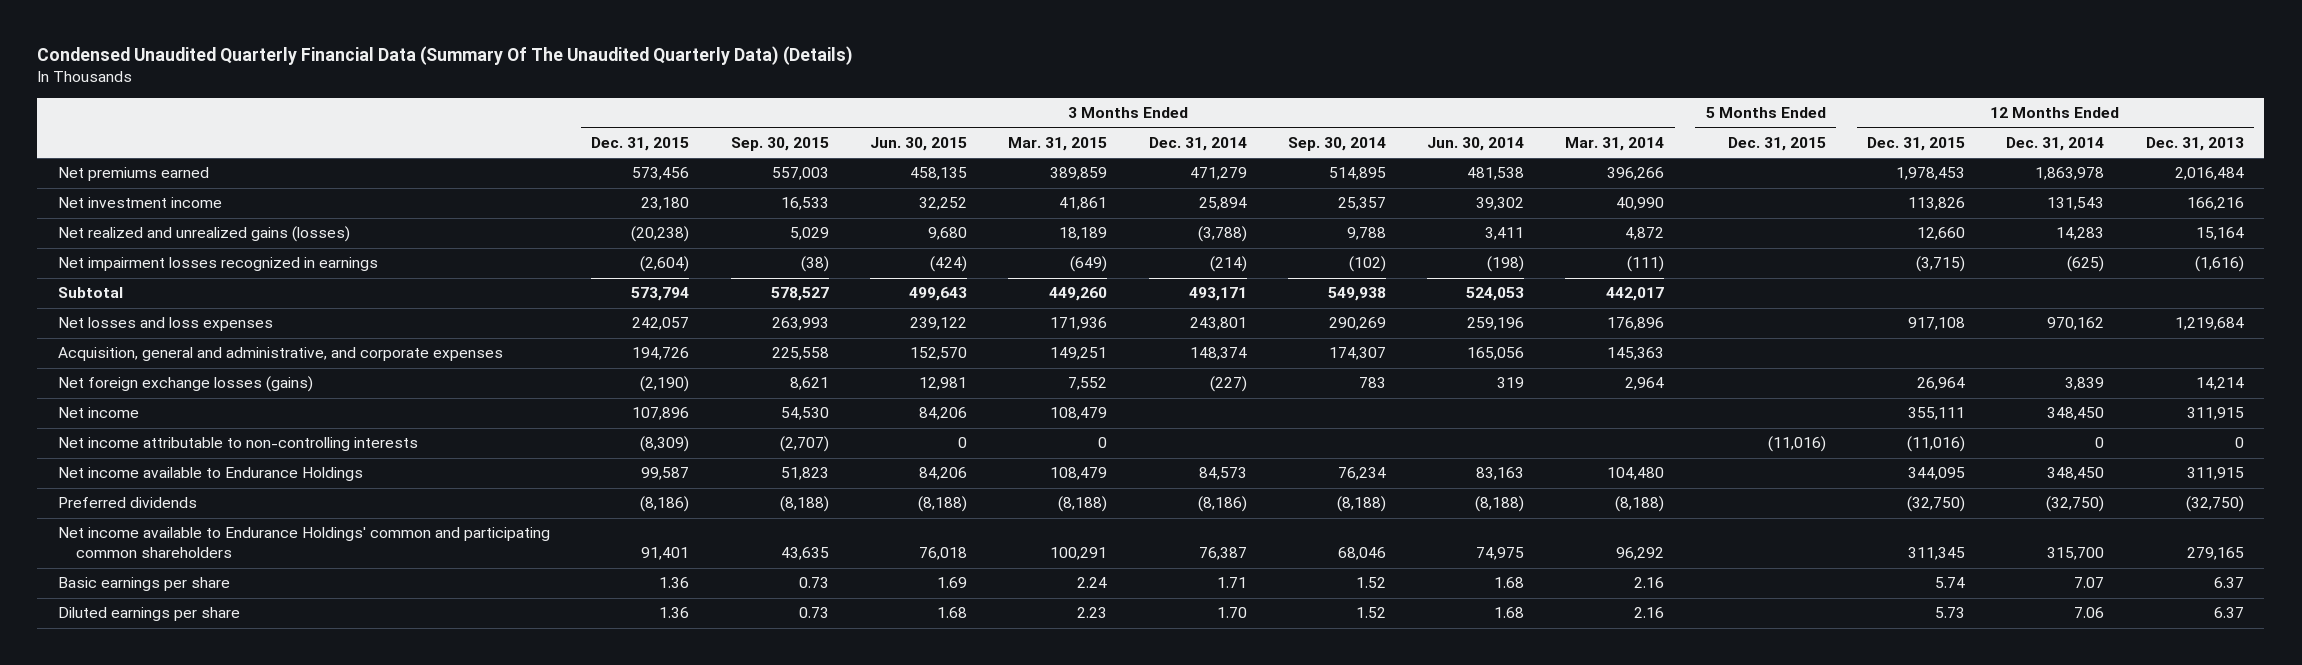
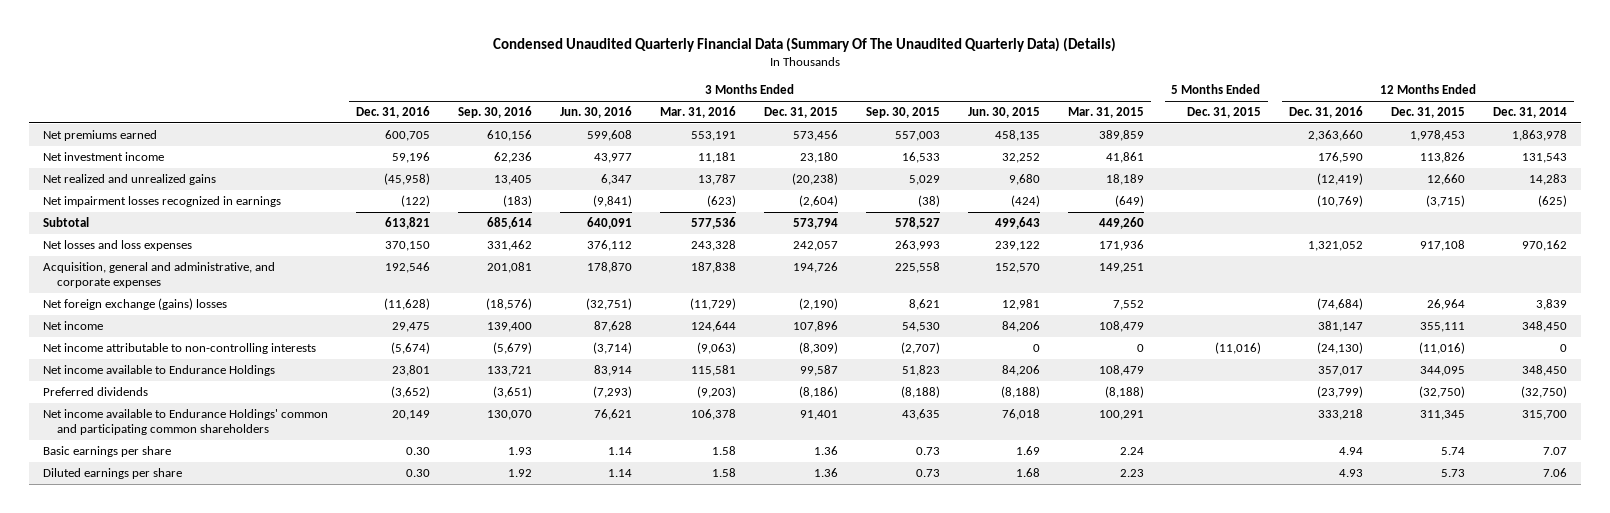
- | 3 Months Ended Dec. 31, 2015 | 3 Months Ended Sep. 30, 2015 | 3 Months Ended Jun. 30, 2015 | 3 Months Ended Mar. 31, 2015 | 3 Months Ended Dec. 31, 2014 | 3 Months Ended Sep. 30, 2014 | 3 Months Ended Jun. 30, 2014 | 3 Months Ended Mar. 31, 2014 | 5 Months Ended Dec. 31, 2015 | 12 Months Ended Dec. 31, 2015 | 12 Months Ended Dec. 31, 2014 | 12 Months Ended Dec. 31, 2013
+ | 3 Months Ended Dec. 31, 2016 | 3 Months Ended Sep. 30, 2016 | 3 Months Ended Jun. 30, 2016 | 3 Months Ended Mar. 31, 2016 | 3 Months Ended Dec. 31, 2015 | 3 Months Ended Sep. 30, 2015 | 3 Months Ended Jun. 30, 2015 | 3 Months Ended Mar. 31, 2015 | 5 Months Ended Dec. 31, 2015 | 12 Months Ended Dec. 31, 2016 | 12 Months Ended Dec. 31, 2015 | 12 Months Ended Dec. 31, 2014
- Net realized and unrealized gains (losses) | (20,238) | 5,029 | 9,680 | 18,189 | (3,788) | 9,788 | 3,411 | 4,872 | | 12,660 | 14,283 | 15,164
+ Net realized and unrealized gains | (45,958) | 13,405 | 6,347 | 13,787 | (20,238) | 5,029 | 9,680 | 18,189 | | (12,419) | 12,660 | 14,283
- Net foreign exchange losses (gains) | (2,190) | 8,621 | 12,981 | 7,552 | (227) | 783 | 319 | 2,964 | | 26,964 | 3,839 | 14,214
+ Net foreign exchange (gains) losses | (11,628) | (18,576) | (32,751) | (11,729) | (2,190) | 8,621 | 12,981 | 7,552 | | (74,684) | 26,964 | 3,839

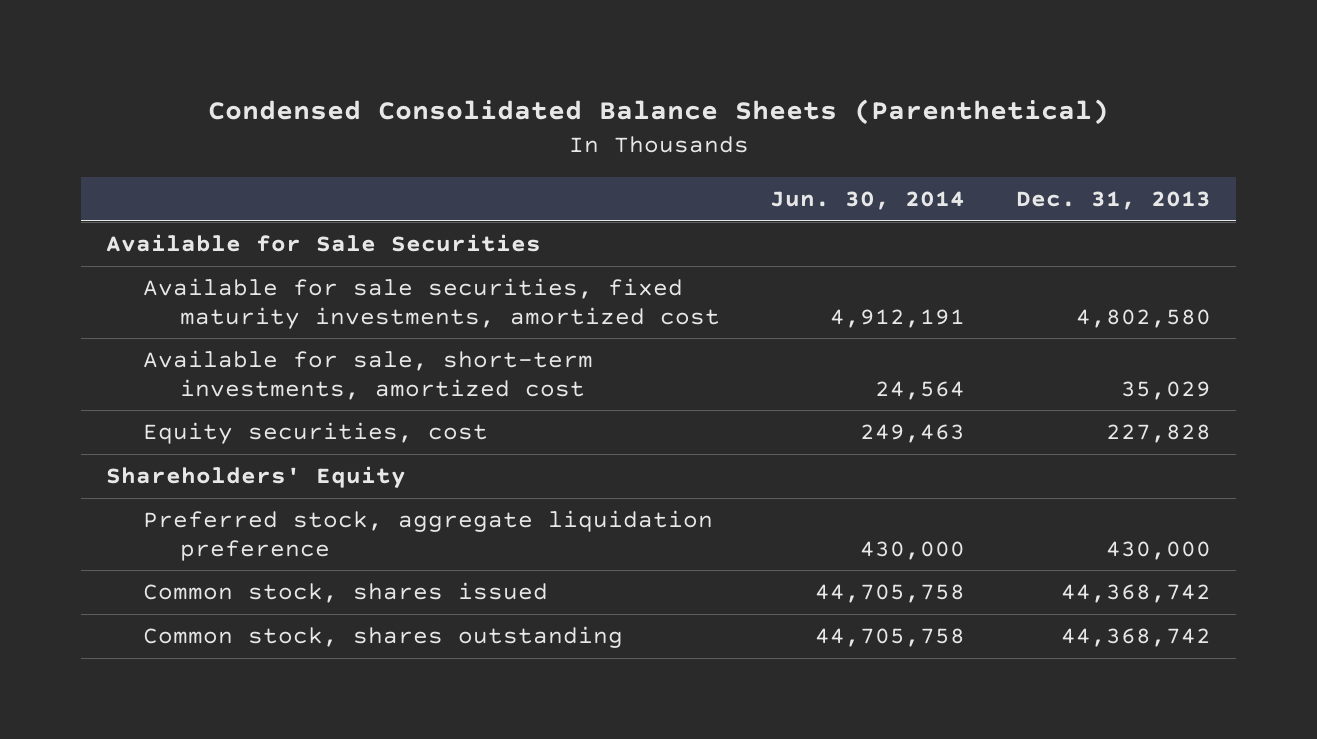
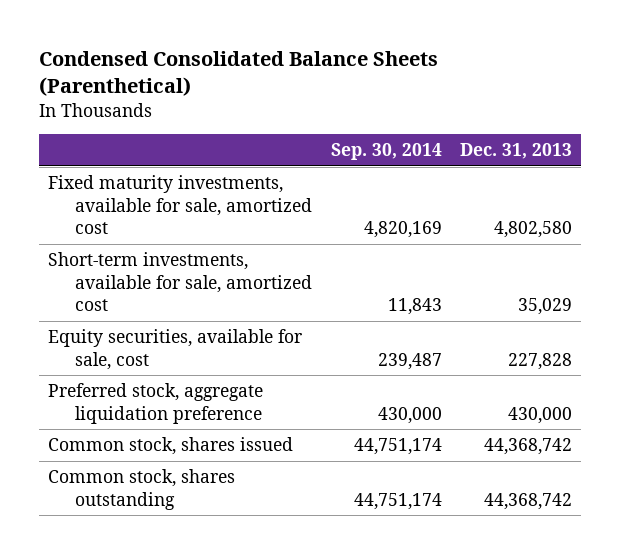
- | Jun. 30, 2014 | Dec. 31, 2013
+ | Sep. 30, 2014 | Dec. 31, 2013
- Available for Sale Securities
- Available for sale securities, fixed maturity investments, amortized cost | 4,912,191 | 4,802,580
- Available for sale, short-term investments, amortized cost | 24,564 | 35,029
- Equity securities, cost | 249,463 | 227,828
- Shareholders' Equity
+ Fixed maturity investments, available for sale, amortized cost | 4,820,169 | 4,802,580
+ Short-term investments, available for sale, amortized cost | 11,843 | 35,029
+ Equity securities, available for sale, cost | 239,487 | 227,828

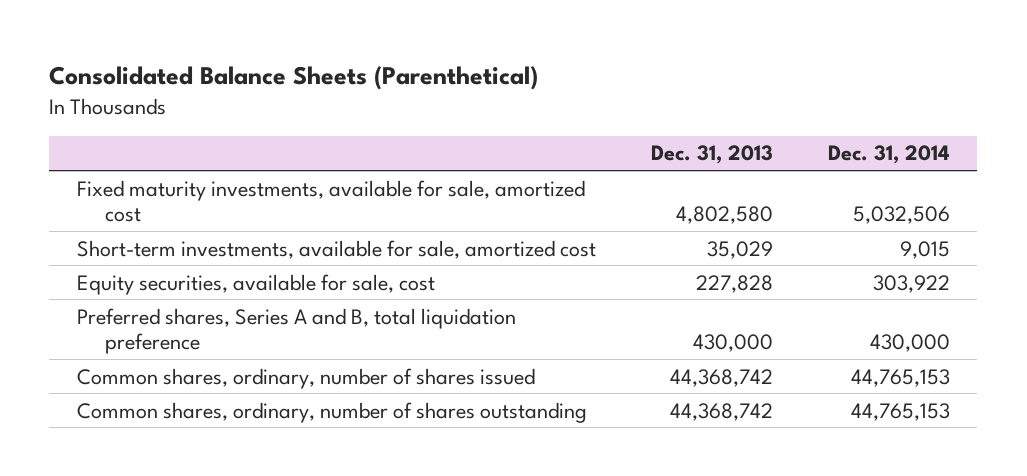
- Condensed Consolidated Balance Sheets (Parenthetical)
+ Consolidated Balance Sheets (Parenthetical)
- | Sep. 30, 2014 | Dec. 31, 2013
+ | Dec. 31, 2013 | Dec. 31, 2014
- Preferred stock, aggregate liquidation preference | 430,000 | 430,000
- Common stock, shares issued | 44,751,174 | 44,368,742
- Common stock, shares outstanding | 44,751,174 | 44,368,742
+ Preferred shares, Series A and B, total liquidation preference | 430,000 | 430,000
+ Common shares, ordinary, number of shares issued | 44,368,742 | 44,765,153
+ Common shares, ordinary, number of shares outstanding | 44,368,742 | 44,765,153

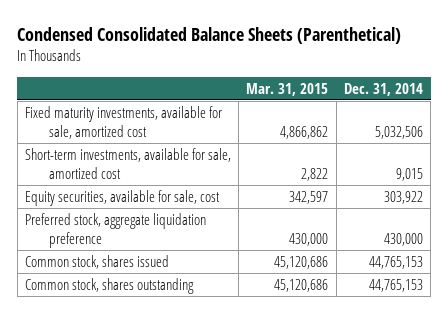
- Consolidated Balance Sheets (Parenthetical)
+ Condensed Consolidated Balance Sheets (Parenthetical)
- | Dec. 31, 2013 | Dec. 31, 2014
+ | Mar. 31, 2015 | Dec. 31, 2014
- Preferred shares, Series A and B, total liquidation preference | 430,000 | 430,000
- Common shares, ordinary, number of shares issued | 44,368,742 | 44,765,153
- Common shares, ordinary, number of shares outstanding | 44,368,742 | 44,765,153
+ Preferred stock, aggregate liquidation preference | 430,000 | 430,000
+ Common stock, shares issued | 45,120,686 | 44,765,153
+ Common stock, shares outstanding | 45,120,686 | 44,765,153

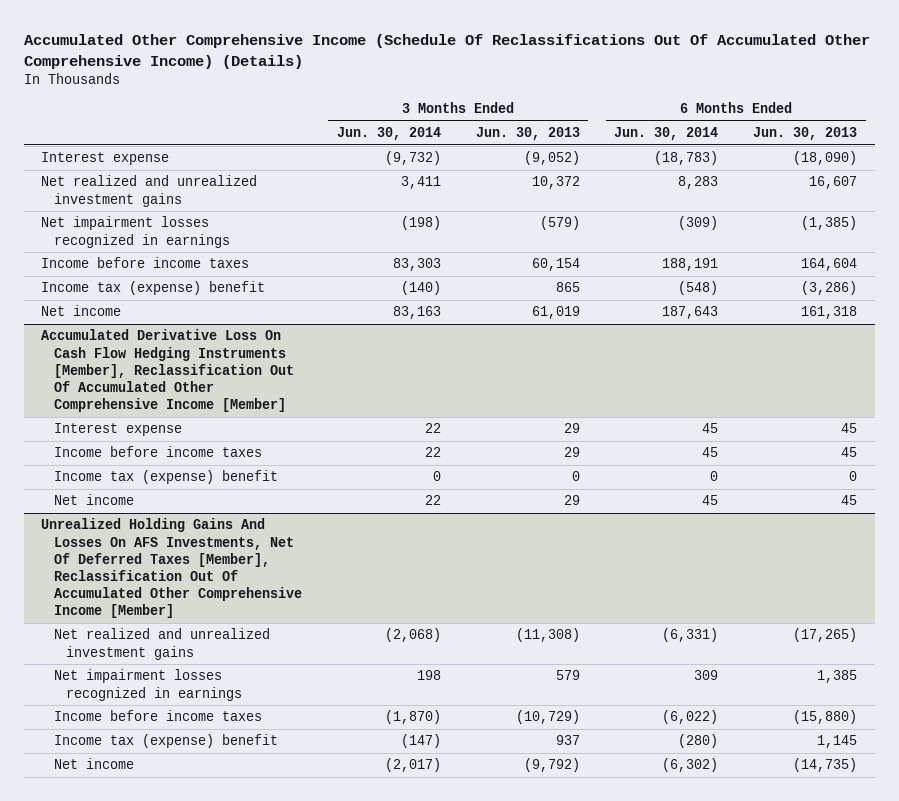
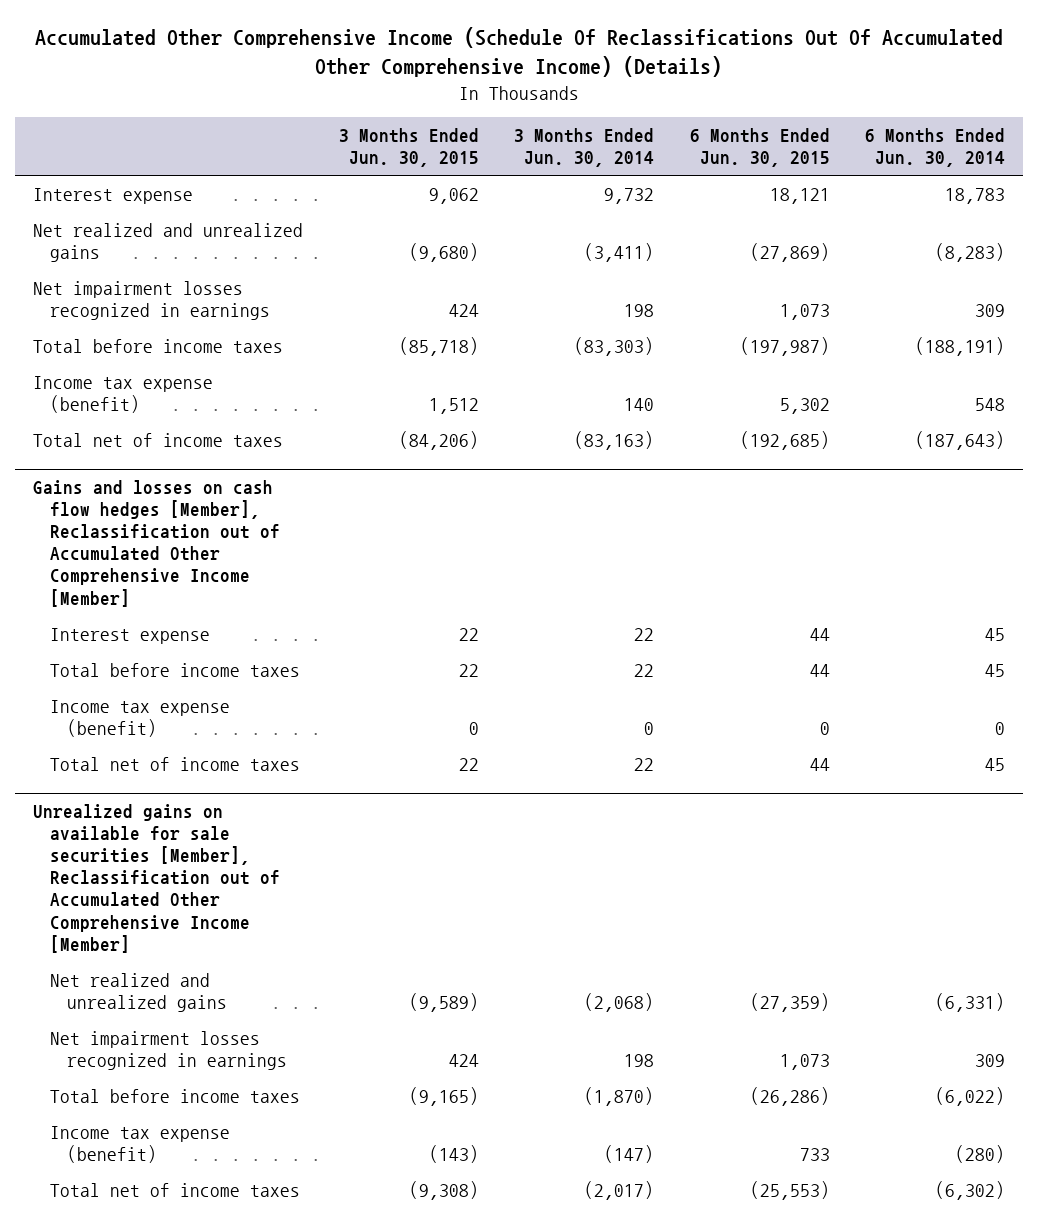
- | 3 Months Ended Jun. 30, 2014 | 3 Months Ended Jun. 30, 2013 | 6 Months Ended Jun. 30, 2014 | 6 Months Ended Jun. 30, 2013
+ | 3 Months Ended Jun. 30, 2015 | 3 Months Ended Jun. 30, 2014 | 6 Months Ended Jun. 30, 2015 | 6 Months Ended Jun. 30, 2014
- Interest expense | (9,732) | (9,052) | (18,783) | (18,090)
- Net realized and unrealized investment gains | 3,411 | 10,372 | 8,283 | 16,607
- Net impairment losses recognized in earnings | (198) | (579) | (309) | (1,385)
- Income before income taxes | 83,303 | 60,154 | 188,191 | 164,604
- Income tax (expense) benefit | (140) | 865 | (548) | (3,286)
- Net income | 83,163 | 61,019 | 187,643 | 161,318
- Accumulated Derivative Loss On Cash Flow Hedging Instruments [Member], Reclassification Out Of Accumulated Other Comprehensive Income [Member]
+ Interest expense | 9,062 | 9,732 | 18,121 | 18,783
+ Net realized and unrealized gains | (9,680) | (3,411) | (27,869) | (8,283)
+ Net impairment losses recognized in earnings | 424 | 198 | 1,073 | 309
+ Total before income taxes | (85,718) | (83,303) | (197,987) | (188,191)
+ Income tax expense (benefit) | 1,512 | 140 | 5,302 | 548
+ Total net of income taxes | (84,206) | (83,163) | (192,685) | (187,643)
+ Gains and losses on cash flow hedges [Member], Reclassification out of Accumulated Other Comprehensive Income [Member]
- Income before income taxes | 22 | 29 | 45 | 45
- Income tax (expense) benefit | 0 | 0 | 0 | 0
- Net income | 22 | 29 | 45 | 45
- Unrealized Holding Gains And Losses On AFS Investments, Net Of Deferred Taxes [Member], Reclassification Out Of Accumulated Other Comprehensive Income [Member]
- Net realized and unrealized investment gains | (2,068) | (11,308) | (6,331) | (17,265)
+ Total before income taxes | 22 | 22 | 44 | 45
+ Income tax expense (benefit) | 0 | 0 | 0 | 0
+ Total net of income taxes | 22 | 22 | 44 | 45
+ Unrealized gains on available for sale securities [Member], Reclassification out of Accumulated Other Comprehensive Income [Member]
+ Net realized and unrealized gains | (9,589) | (2,068) | (27,359) | (6,331)
- Income before income taxes | (1,870) | (10,729) | (6,022) | (15,880)
- Income tax (expense) benefit | (147) | 937 | (280) | 1,145
- Net income | (2,017) | (9,792) | (6,302) | (14,735)
+ Total before income taxes | (9,165) | (1,870) | (26,286) | (6,022)
+ Income tax expense (benefit) | (143) | (147) | 733 | (280)
+ Total net of income taxes | (9,308) | (2,017) | (25,553) | (6,302)

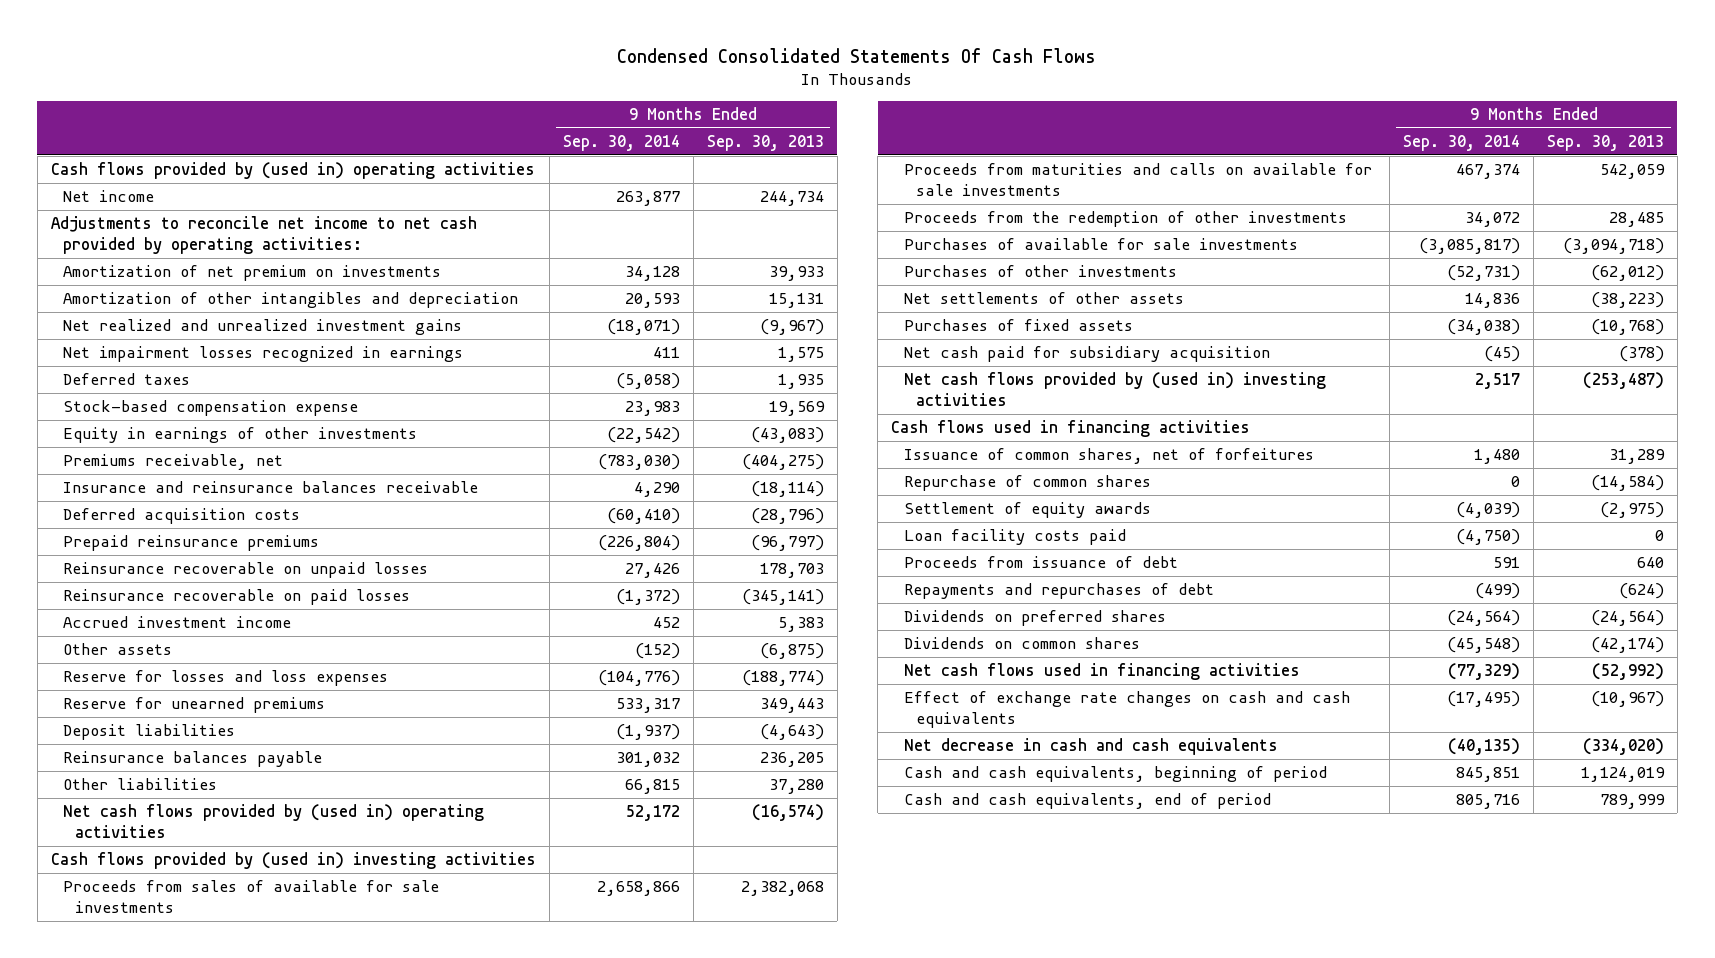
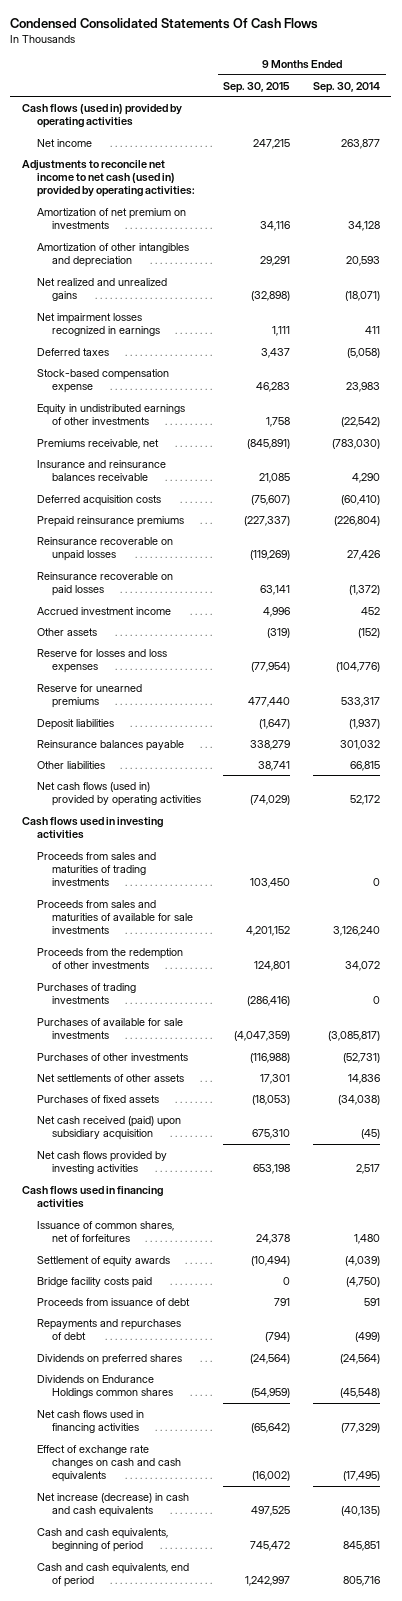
- | 9 Months Ended Sep. 30, 2014 | 9 Months Ended Sep. 30, 2013
+ | 9 Months Ended Sep. 30, 2015 | 9 Months Ended Sep. 30, 2014
- Cash flows provided by (used in) operating activities
+ Cash flows (used in) provided by operating activities
- Adjustments to reconcile net income to net cash provided by operating activities:
+ Adjustments to reconcile net income to net cash (used in) provided by operating activities:
- Net realized and unrealized investment gains | (18,071) | (9,967)
+ Net realized and unrealized gains | (32,898) | (18,071)
- Equity in earnings of other investments | (22,542) | (43,083)
+ Equity in undistributed earnings of other investments | 1,758 | (22,542)
- Net cash flows provided by (used in) operating activities | 52,172 | (16,574)
- Cash flows provided by (used in) investing activities
- Proceeds from sales of available for sale investments | 2,658,866 | 2,382,068
- Proceeds from maturities and calls on available for sale investments | 467,374 | 542,059
+ Net cash flows (used in) provided by operating activities | (74,029) | 52,172
+ Cash flows used in investing activities
+ Proceeds from sales and maturities of trading investments | 103,450 | 0
+ Proceeds from sales and maturities of available for sale investments | 4,201,152 | 3,126,240
+ Purchases of trading investments | (286,416) | 0
- Net cash paid for subsidiary acquisition | (45) | (378)
- Net cash flows provided by (used in) investing activities | 2,517 | (253,487)
+ Net cash received (paid) upon subsidiary acquisition | 675,310 | (45)
+ Net cash flows provided by investing activities | 653,198 | 2,517
- Repurchase of common shares | 0 | (14,584)
- Loan facility costs paid | (4,750) | 0
+ Bridge facility costs paid | 0 | (4,750)
- Dividends on common shares | (45,548) | (42,174)
+ Dividends on Endurance Holdings common shares | (54,959) | (45,548)
- Net decrease in cash and cash equivalents | (40,135) | (334,020)
+ Net increase (decrease) in cash and cash equivalents | 497,525 | (40,135)

